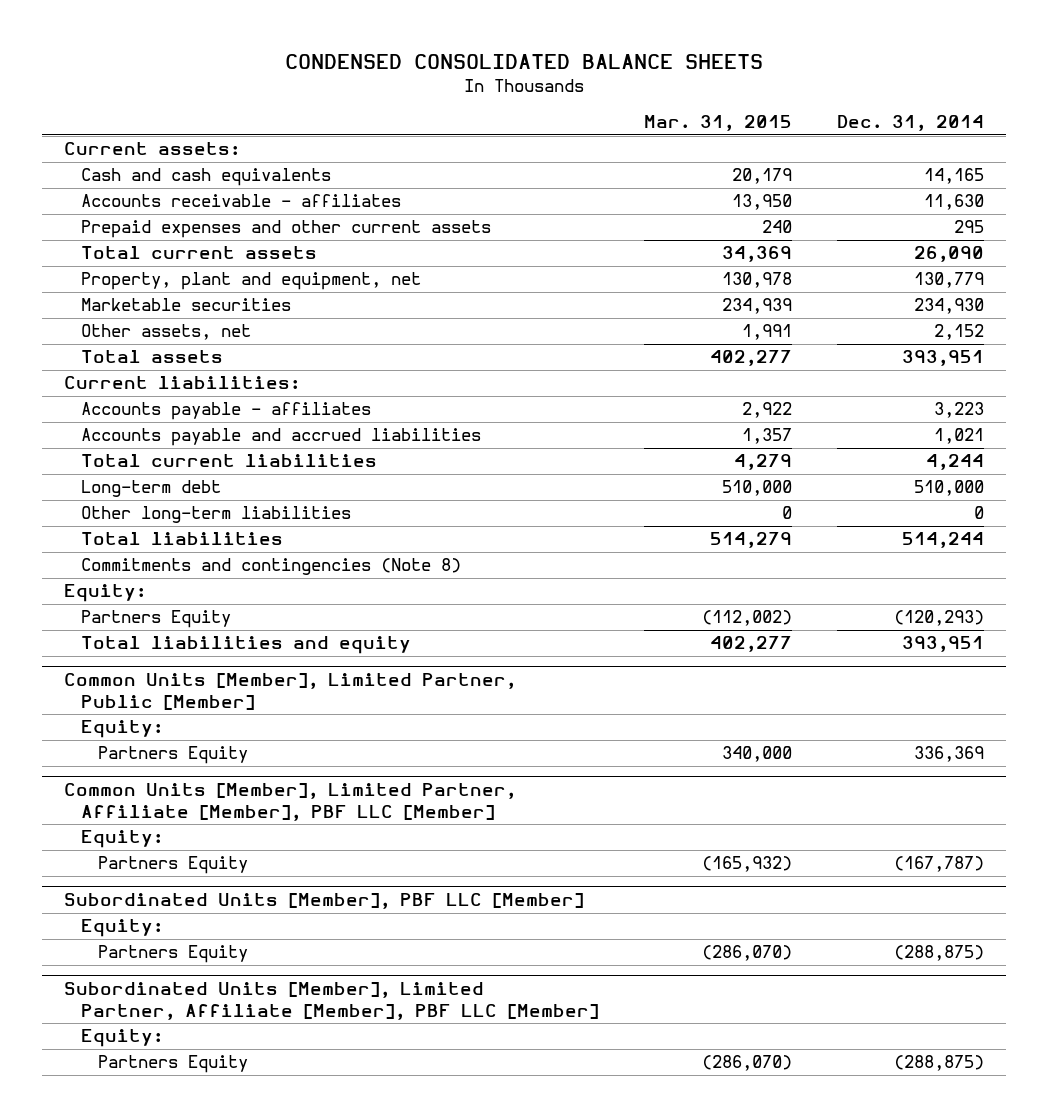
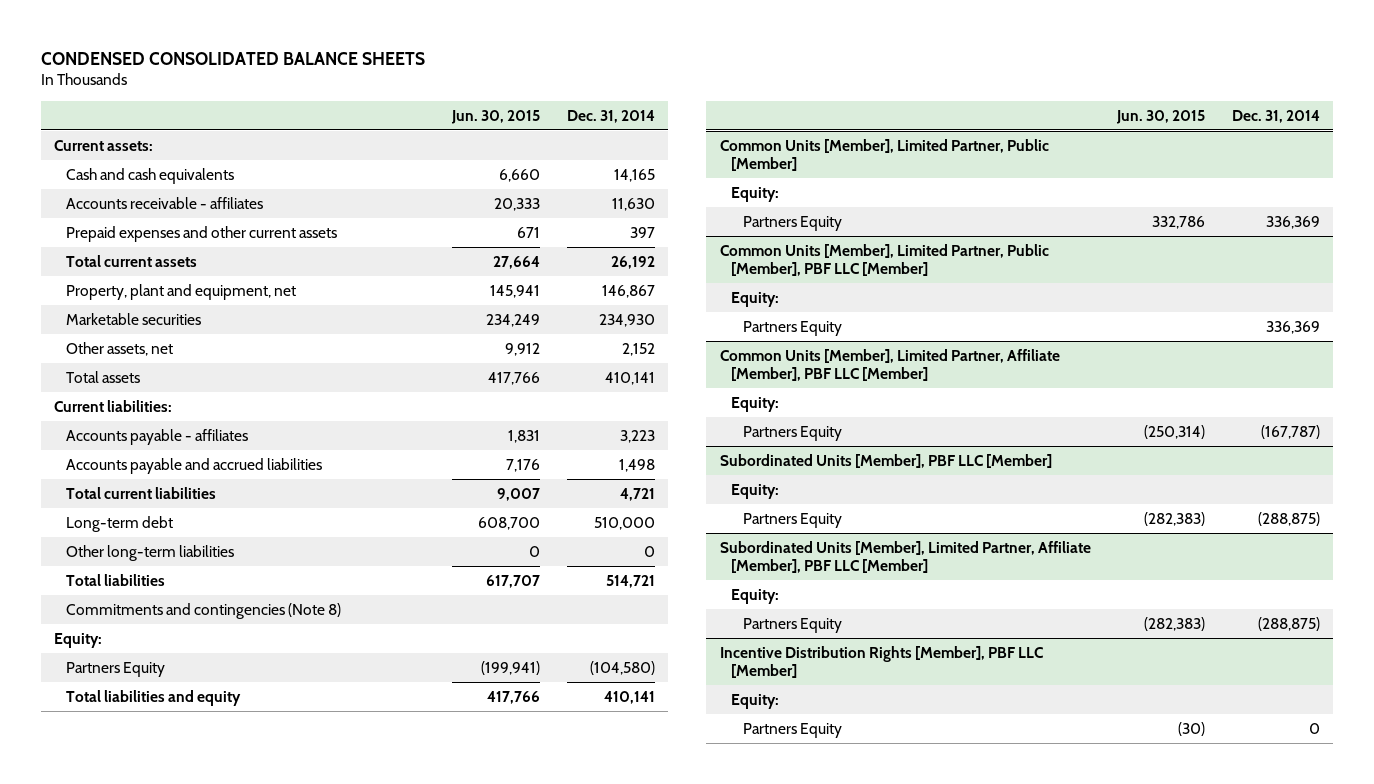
- | Mar. 31, 2015 | Dec. 31, 2014
+ | Jun. 30, 2015 | Dec. 31, 2014
- Prepaid expenses and other current assets | 240 | 295
- Total current assets | 34,369 | 26,090
- Property, plant and equipment, net | 130,978 | 130,779
+ Prepaid expenses and other current assets | 671 | 397
+ Total current assets | 27,664 | 26,192
+ Property, plant and equipment, net | 145,941 | 146,867
- Total assets | 402,277 | 393,951
+ Total assets | 417,766 | 410,141
- Accounts payable and accrued liabilities | 1,357 | 1,021
- Total current liabilities | 4,279 | 4,244
+ Accounts payable and accrued liabilities | 7,176 | 1,498
+ Total current liabilities | 9,007 | 4,721
- Total liabilities | 514,279 | 514,244
+ Total liabilities | 617,707 | 514,721
- Partners Equity | (112,002) | (120,293)
- Total liabilities and equity | 402,277 | 393,951
+ Partners Equity | (199,941) | (104,580)
+ Total liabilities and equity | 417,766 | 410,141
+ Common Units [Member], Limited Partner, Public [Member], PBF LLC [Member]
+ Equity:
+ Partners Equity | | 336,369
+ Incentive Distribution Rights [Member], PBF LLC [Member]
+ Equity:
+ Partners Equity | (30) | 0

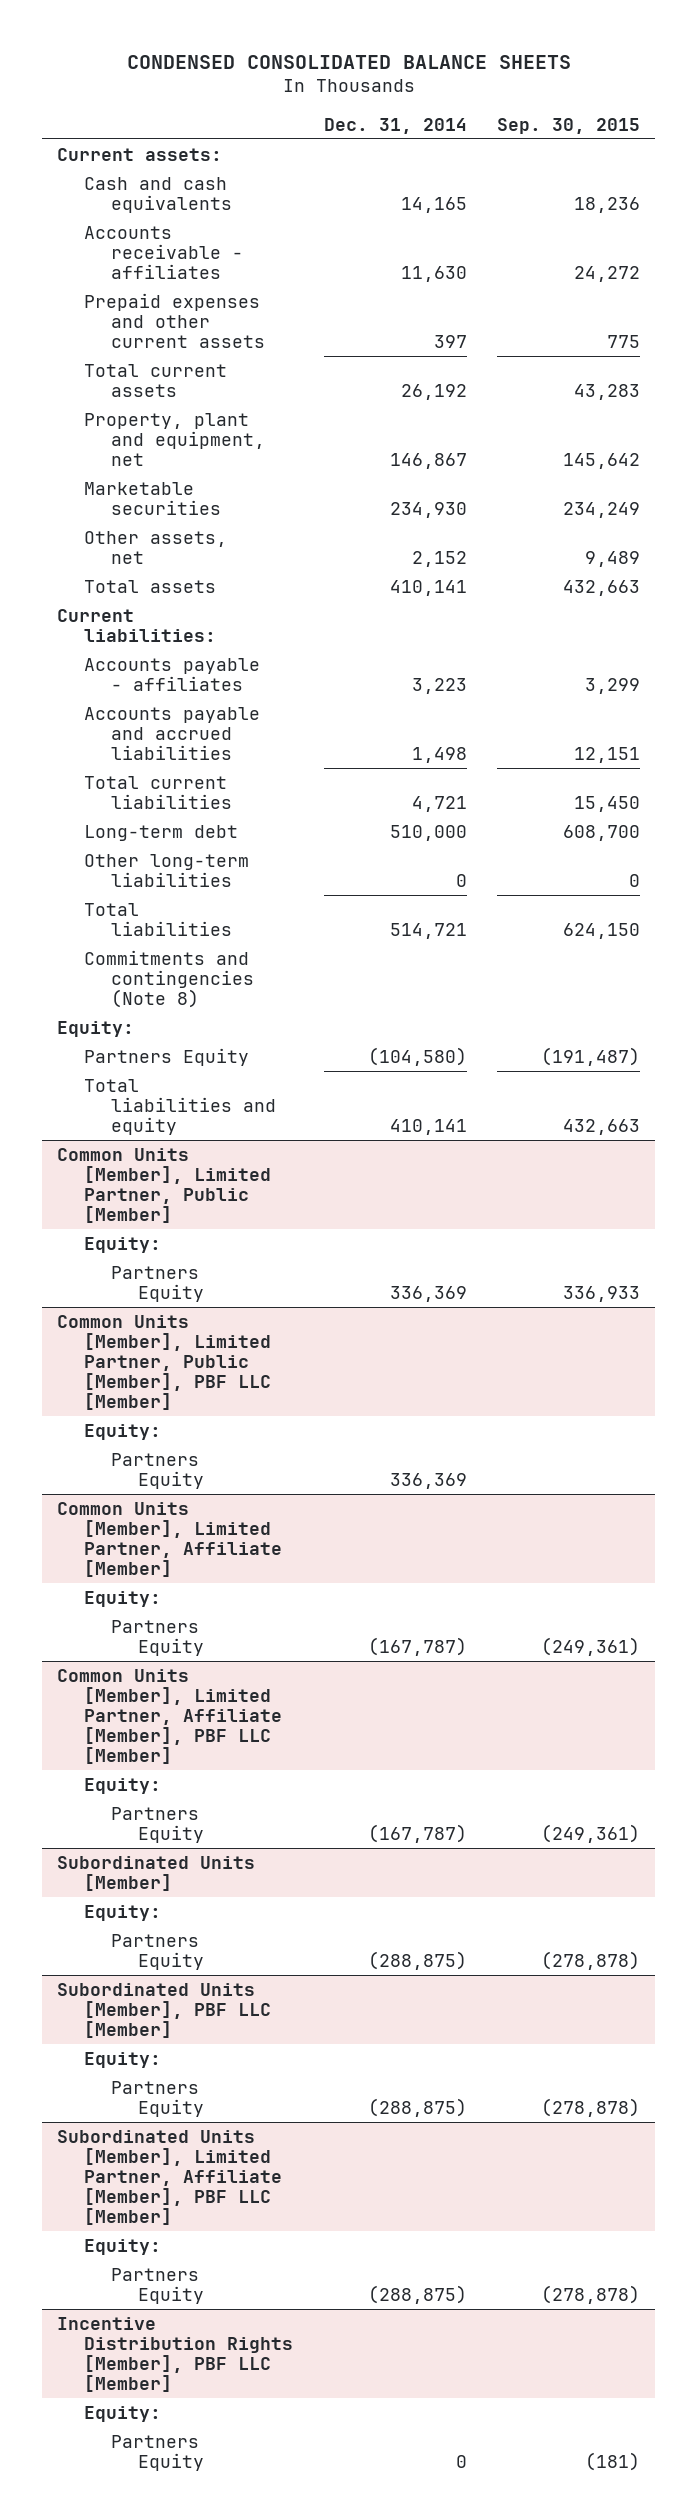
- | Jun. 30, 2015 | Dec. 31, 2014
+ | Dec. 31, 2014 | Sep. 30, 2015
+ Common Units [Member], Limited Partner, Affiliate [Member]
+ Equity:
+ Partners Equity | (167,787) | (249,361)
+ Subordinated Units [Member]
+ Equity:
+ Partners Equity | (288,875) | (278,878)

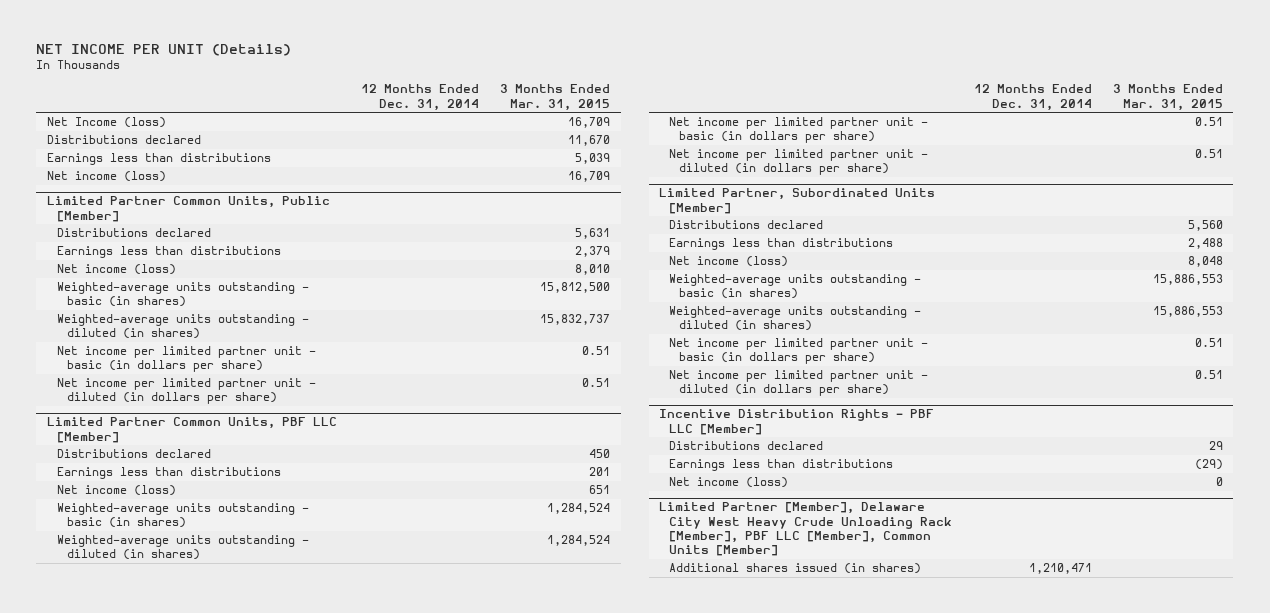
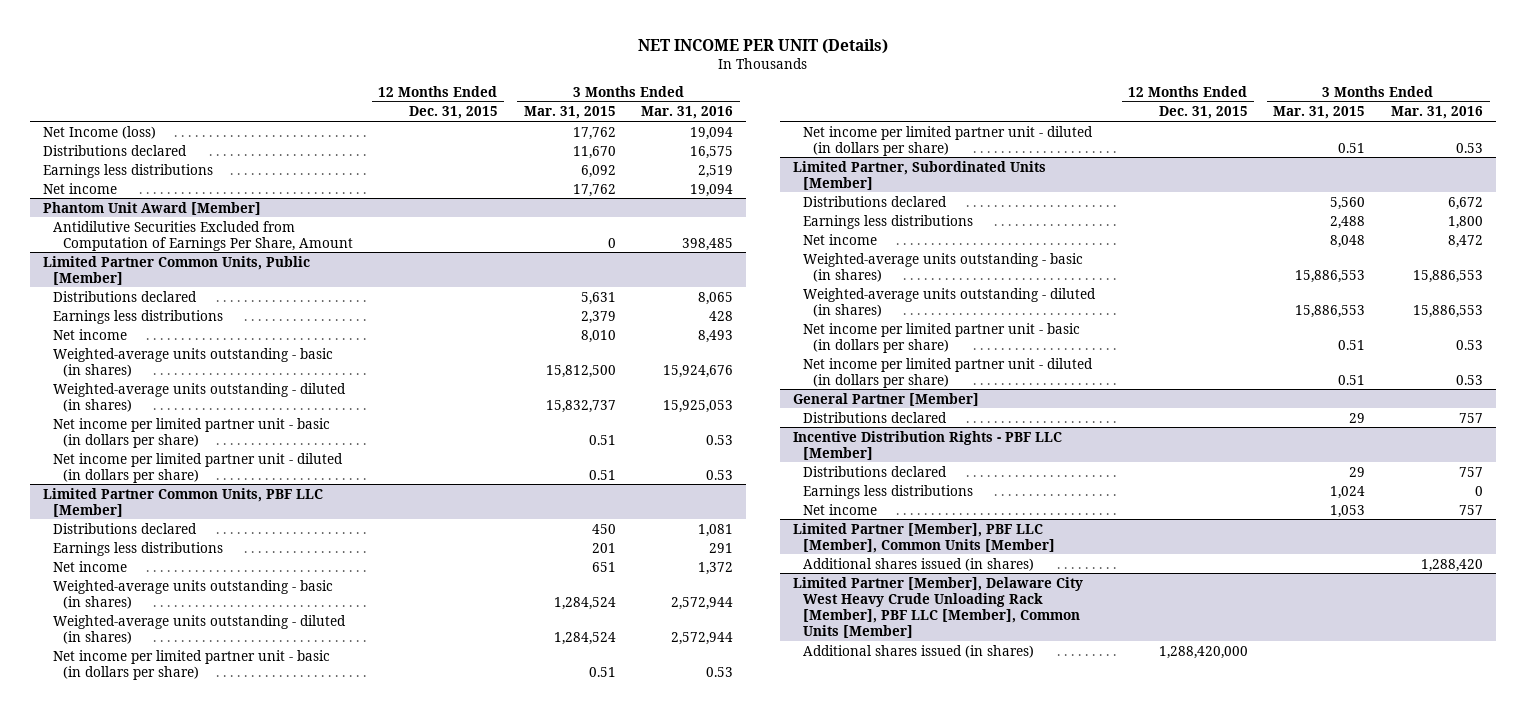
- | 12 Months Ended Dec. 31, 2014 | 3 Months Ended Mar. 31, 2015
+ | 12 Months Ended Dec. 31, 2015 | 3 Months Ended Mar. 31, 2015 | 3 Months Ended Mar. 31, 2016
- Net Income (loss) | | 16,709
+ Net Income (loss) | | 17,762 | 19,094
- Earnings less than distributions | | 5,039
- Net income (loss) | | 16,709
+ Earnings less distributions | | 6,092 | 2,519
+ Net income | | 17,762 | 19,094
+ Phantom Unit Award [Member]
+ Antidilutive Securities Excluded from Computation of Earnings Per Share, Amount | | 0 | 398,485
@ Limited Partner Common Units, Public [Member]
- Earnings less than distributions | | 2,379
- Net income (loss) | | 8,010
+ Earnings less distributions | | 2,379 | 428
+ Net income | | 8,010 | 8,493
@ Limited Partner Common Units, PBF LLC [Member]
- Earnings less than distributions | | 201
- Net income (loss) | | 651
+ Earnings less distributions | | 201 | 291
+ Net income | | 651 | 1,372
@ Limited Partner, Subordinated Units [Member]
- Earnings less than distributions | | 2,488
- Net income (loss) | | 8,048
+ Earnings less distributions | | 2,488 | 1,800
+ Net income | | 8,048 | 8,472
+ General Partner [Member]
+ Distributions declared | | 29 | 757
@ Incentive Distribution Rights - PBF LLC [Member]
- Earnings less than distributions | | (29)
- Net income (loss) | | 0
+ Earnings less distributions | | 1,024 | 0
+ Net income | | 1,053 | 757
+ Limited Partner [Member], PBF LLC [Member], Common Units [Member]
+ Additional shares issued (in shares) | | | 1,288,420

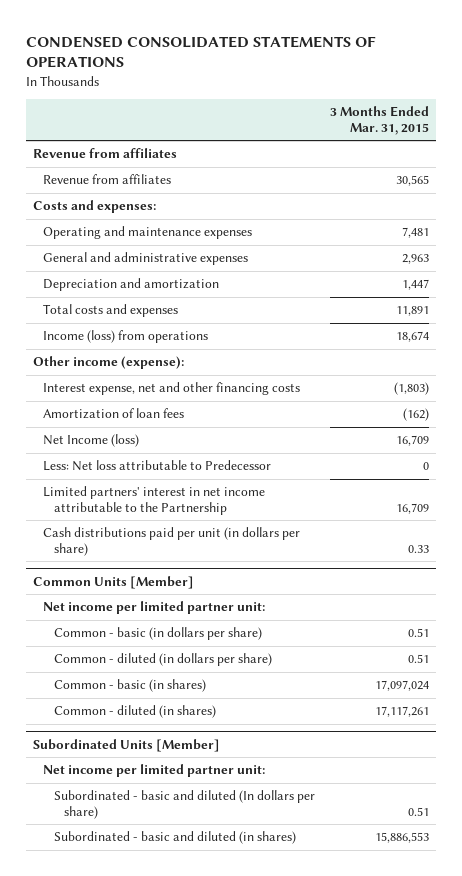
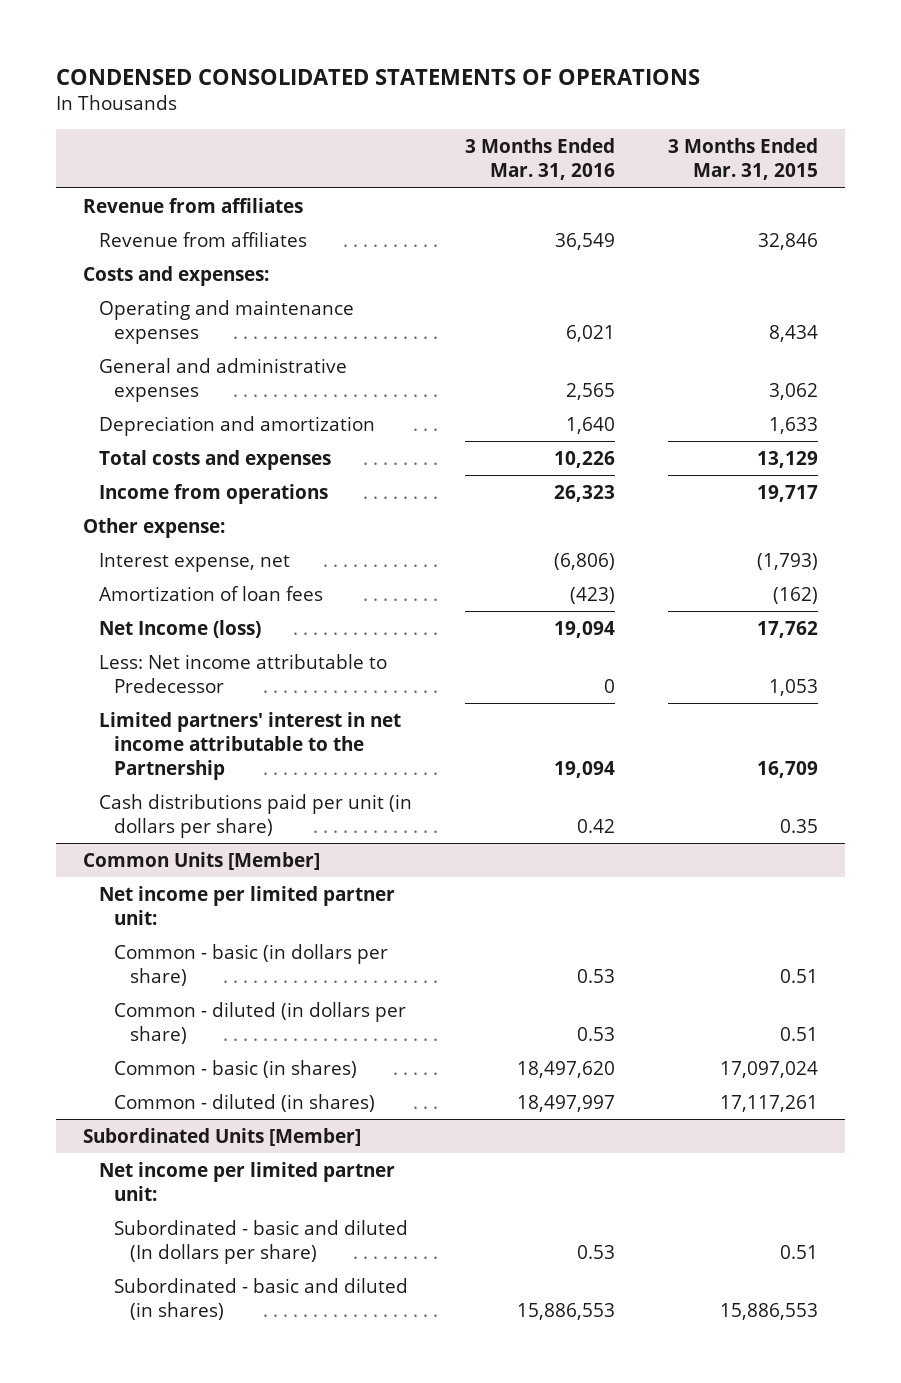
- | 3 Months Ended Mar. 31, 2015
+ | 3 Months Ended Mar. 31, 2016 | 3 Months Ended Mar. 31, 2015
- Revenue from affiliates | 30,565
+ Revenue from affiliates | 36,549 | 32,846
- Operating and maintenance expenses | 7,481
- General and administrative expenses | 2,963
- Depreciation and amortization | 1,447
- Total costs and expenses | 11,891
- Income (loss) from operations | 18,674
- Other income (expense):
- Interest expense, net and other financing costs | (1,803)
+ Operating and maintenance expenses | 6,021 | 8,434
+ General and administrative expenses | 2,565 | 3,062
+ Depreciation and amortization | 1,640 | 1,633
+ Total costs and expenses | 10,226 | 13,129
+ Income from operations | 26,323 | 19,717
+ Other expense:
+ Interest expense, net | (6,806) | (1,793)
- Net Income (loss) | 16,709
- Less: Net loss attributable to Predecessor | 0
+ Net Income (loss) | 19,094 | 17,762
+ Less: Net income attributable to Predecessor | 0 | 1,053
- Cash distributions paid per unit (in dollars per share) | 0.33
+ Cash distributions paid per unit (in dollars per share) | 0.42 | 0.35

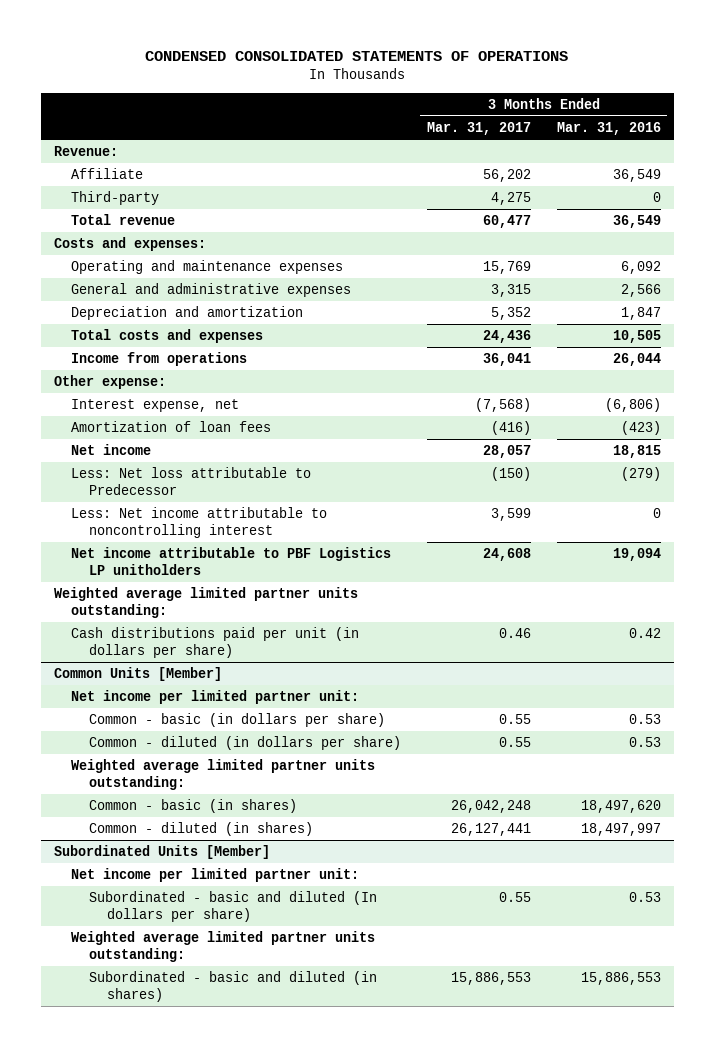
- | 3 Months Ended Mar. 31, 2016 | 3 Months Ended Mar. 31, 2015
+ | 3 Months Ended Mar. 31, 2017 | 3 Months Ended Mar. 31, 2016
- Revenue from affiliates
- Revenue from affiliates | 36,549 | 32,846
+ Revenue:
+ Affiliate | 56,202 | 36,549
+ Third-party | 4,275 | 0
+ Total revenue | 60,477 | 36,549
- Operating and maintenance expenses | 6,021 | 8,434
- General and administrative expenses | 2,565 | 3,062
- Depreciation and amortization | 1,640 | 1,633
- Total costs and expenses | 10,226 | 13,129
- Income from operations | 26,323 | 19,717
+ Operating and maintenance expenses | 15,769 | 6,092
+ General and administrative expenses | 3,315 | 2,566
+ Depreciation and amortization | 5,352 | 1,847
+ Total costs and expenses | 24,436 | 10,505
+ Income from operations | 36,041 | 26,044
- Net Income (loss) | 19,094 | 17,762
- Less: Net income attributable to Predecessor | 0 | 1,053
- Limited partners' interest in net income attributable to the Partnership | 19,094 | 16,709
+ Net income | 28,057 | 18,815
+ Less: Net loss attributable to Predecessor | (150) | (279)
+ Less: Net income attributable to noncontrolling interest | 3,599 | 0
+ Net income attributable to PBF Logistics LP unitholders | 24,608 | 19,094
+ Weighted average limited partner units outstanding:
@ Common Units [Member]
+ Weighted average limited partner units outstanding:
@ Subordinated Units [Member]
+ Weighted average limited partner units outstanding:

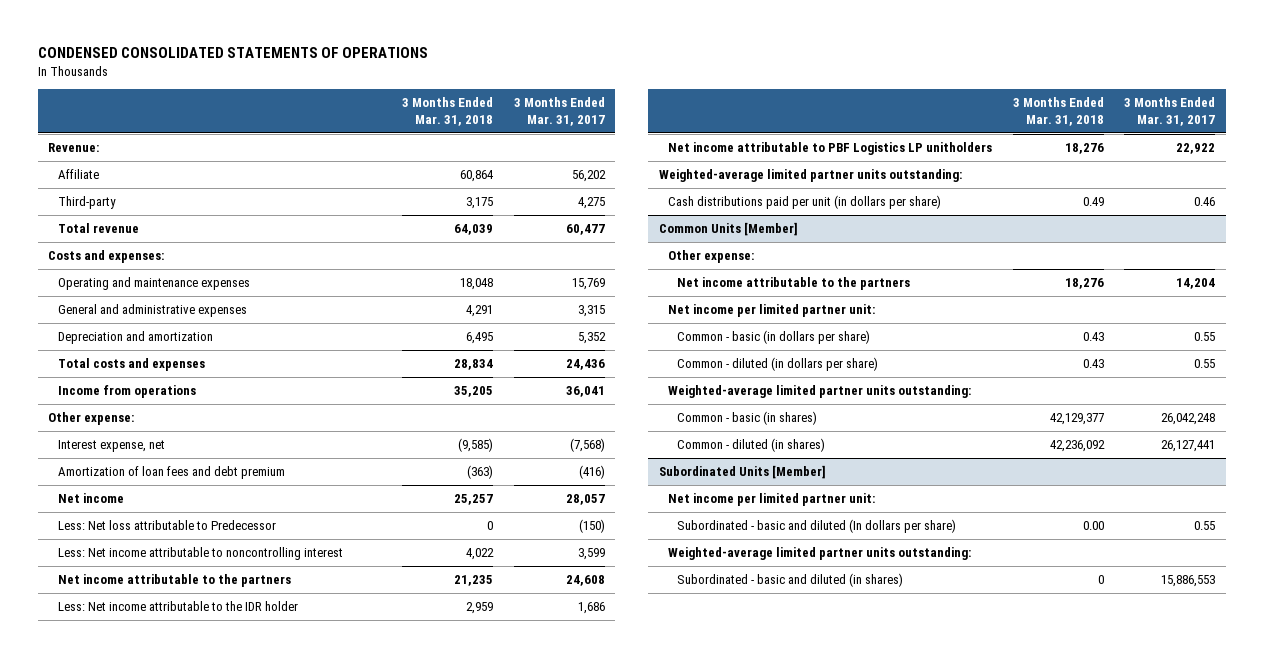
- | 3 Months Ended Mar. 31, 2017 | 3 Months Ended Mar. 31, 2016
+ | 3 Months Ended Mar. 31, 2018 | 3 Months Ended Mar. 31, 2017
- Amortization of loan fees | (416) | (423)
+ Amortization of loan fees and debt premium | (363) | (416)
- Net income attributable to PBF Logistics LP unitholders | 24,608 | 19,094
- Weighted average limited partner units outstanding:
+ Net income attributable to the partners | 21,235 | 24,608
+ Less: Net income attributable to the IDR holder | 2,959 | 1,686
+ Net income attributable to PBF Logistics LP unitholders | 18,276 | 22,922
+ Weighted-average limited partner units outstanding:
@ Common Units [Member]
+ Other expense:
+ Net income attributable to the partners | 18,276 | 14,204
- Weighted average limited partner units outstanding:
+ Weighted-average limited partner units outstanding:
@ Subordinated Units [Member]
- Weighted average limited partner units outstanding:
+ Weighted-average limited partner units outstanding:

